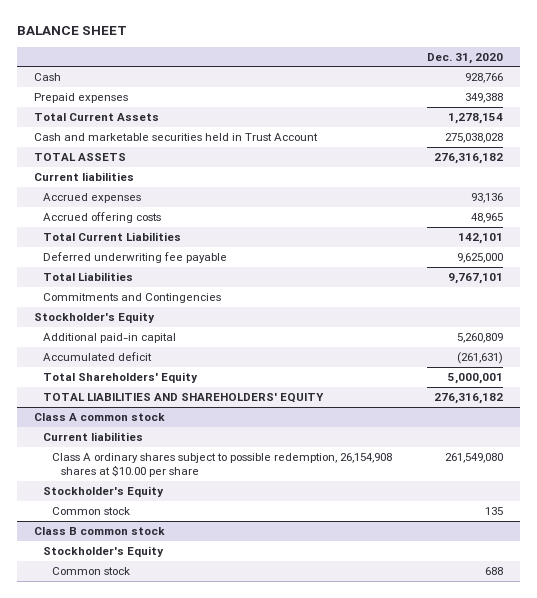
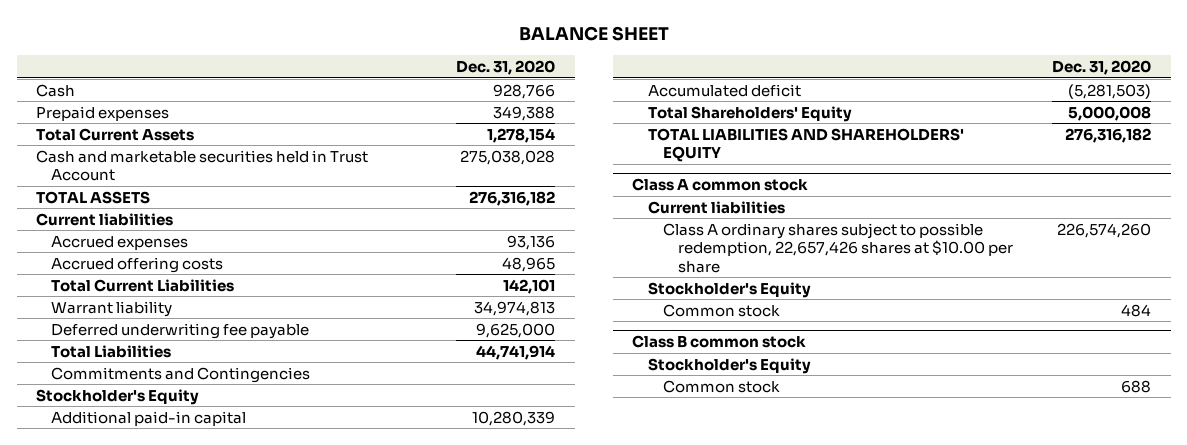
+ Warrant liability | 34,974,813
- Total Liabilities | 9,767,101
+ Total Liabilities | 44,741,914
- Additional paid-in capital | 5,260,809
- Accumulated deficit | (261,631)
- Total Shareholders' Equity | 5,000,001
+ Additional paid-in capital | 10,280,339
+ Accumulated deficit | (5,281,503)
+ Total Shareholders' Equity | 5,000,008
@ Class A common stock
- Class A ordinary shares subject to possible redemption, 26,154,908 shares at $10.00 per share | 261,549,080
+ Class A ordinary shares subject to possible redemption, 22,657,426 shares at $10.00 per share | 226,574,260
- Common stock | 135
+ Common stock | 484

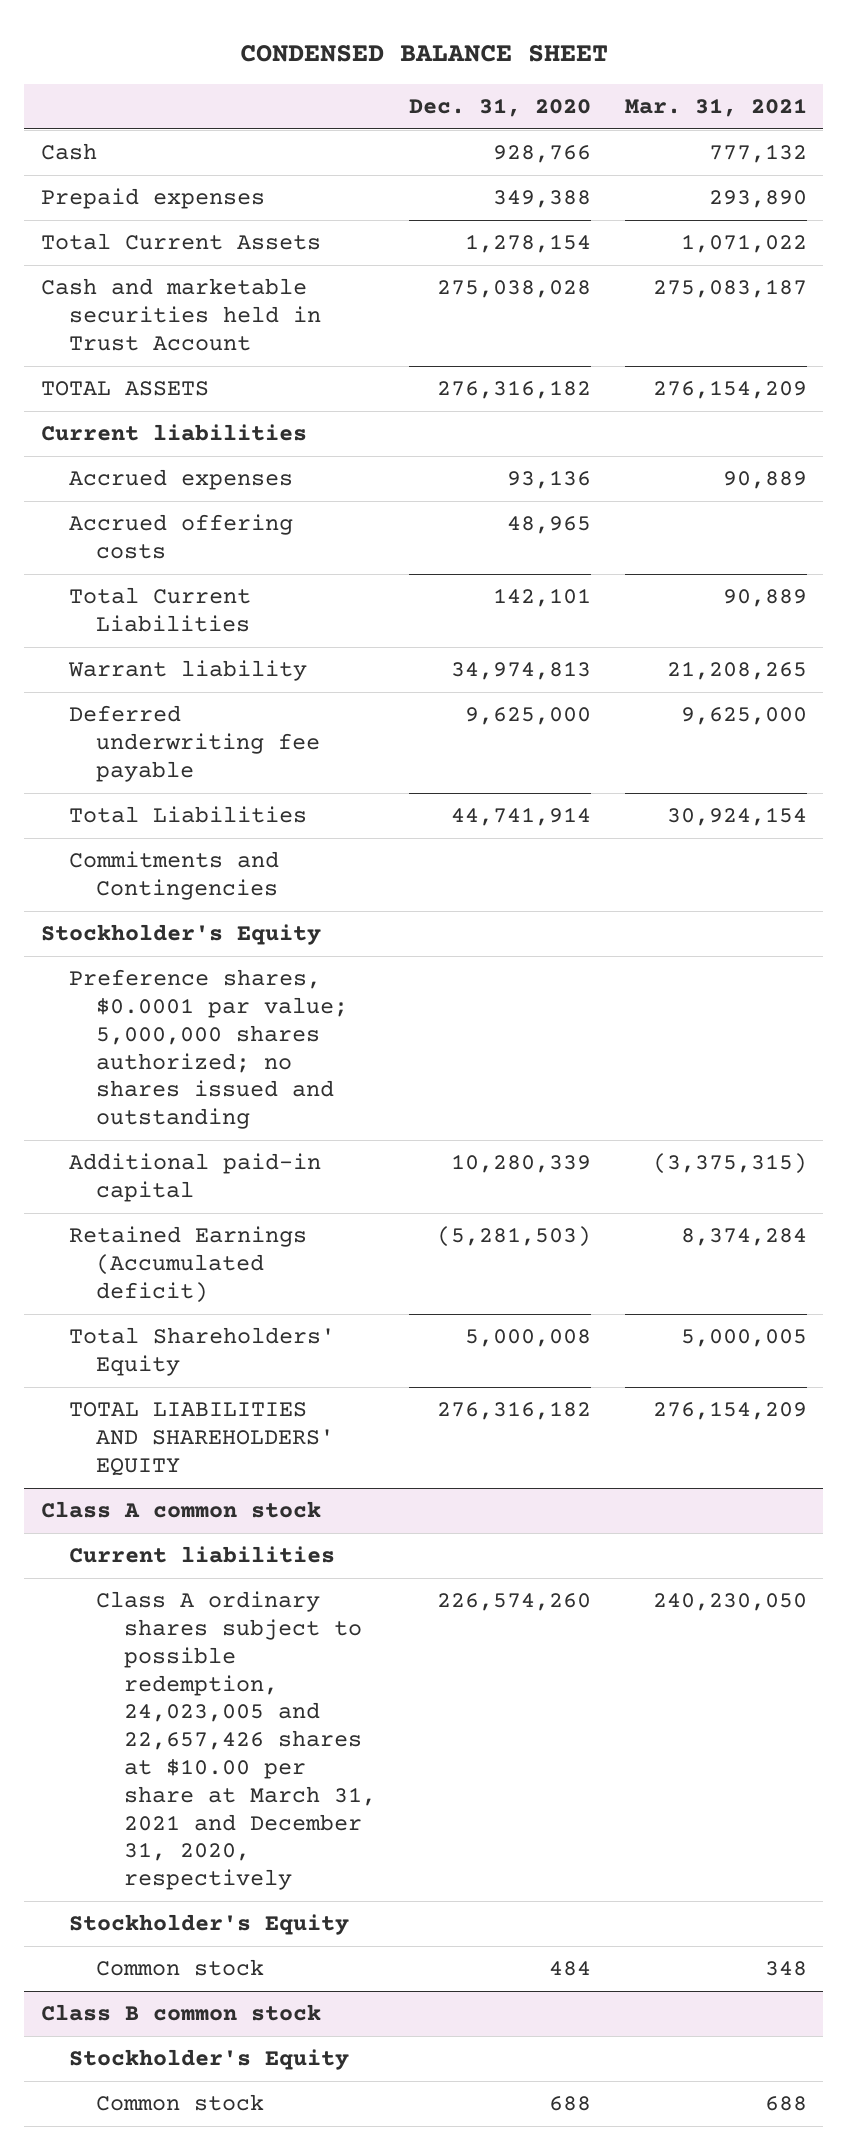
- BALANCE SHEET
+ CONDENSED BALANCE SHEET
- | Dec. 31, 2020
+ | Dec. 31, 2020 | Mar. 31, 2021
+ Preference shares, $0.0001 par value; 5,000,000 shares authorized; no shares issued and outstanding
- Accumulated deficit | (5,281,503)
+ Retained Earnings (Accumulated deficit) | (5,281,503) | 8,374,284
@ Class A common stock
- Class A ordinary shares subject to possible redemption, 22,657,426 shares at $10.00 per share | 226,574,260
+ Class A ordinary shares subject to possible redemption, 24,023,005 and 22,657,426 shares at $10.00 per share at March 31, 2021 and December 31, 2020, respectively | 226,574,260 | 240,230,050

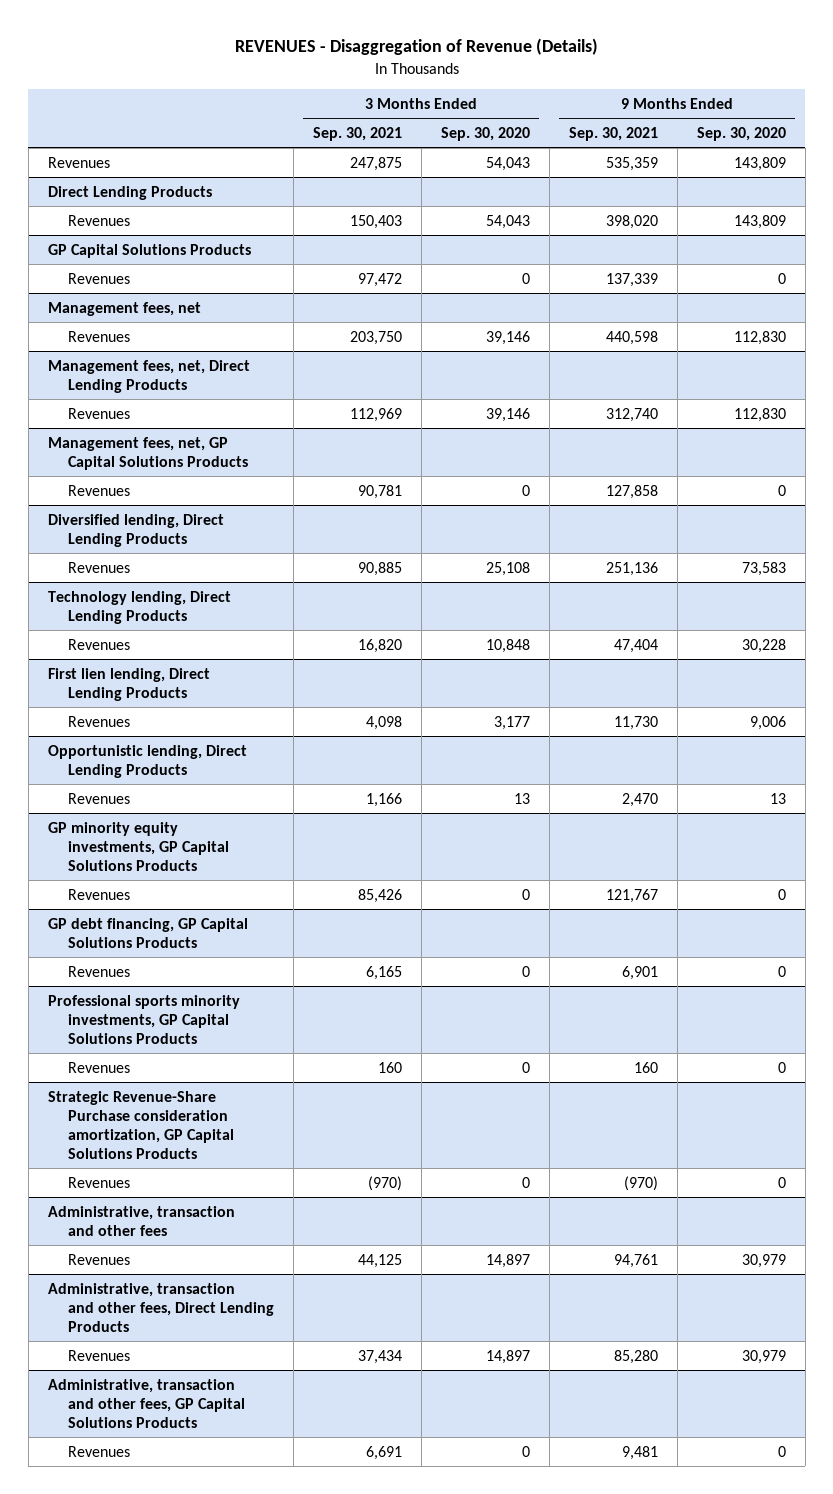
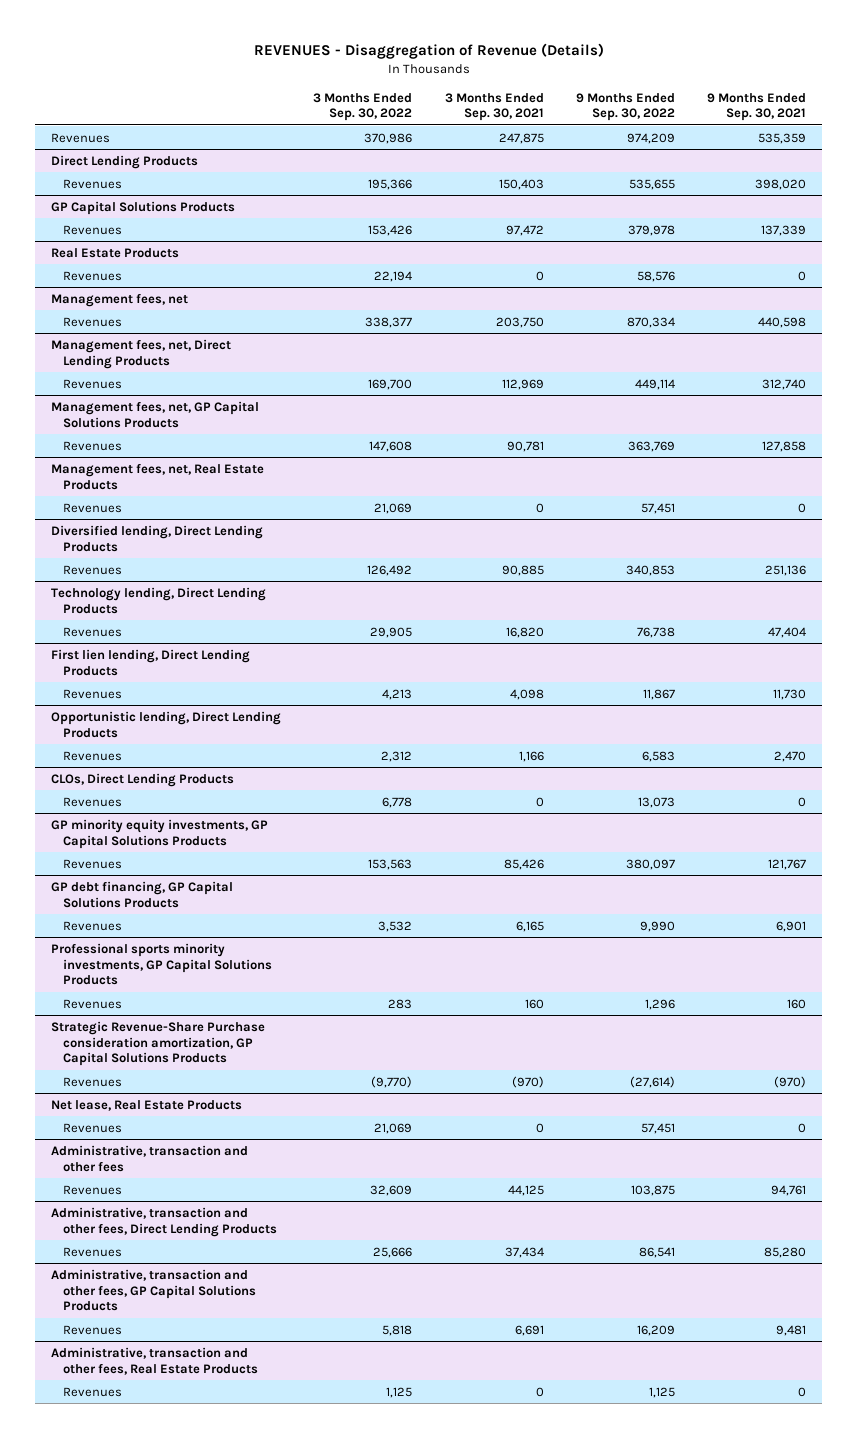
- | 3 Months Ended Sep. 30, 2021 | 3 Months Ended Sep. 30, 2020 | 9 Months Ended Sep. 30, 2021 | 9 Months Ended Sep. 30, 2020
+ | 3 Months Ended Sep. 30, 2022 | 3 Months Ended Sep. 30, 2021 | 9 Months Ended Sep. 30, 2022 | 9 Months Ended Sep. 30, 2021
+ Real Estate Products
+ Revenues | 22,194 | 0 | 58,576 | 0
+ Management fees, net, Real Estate Products
+ Revenues | 21,069 | 0 | 57,451 | 0
+ CLOs, Direct Lending Products
+ Revenues | 6,778 | 0 | 13,073 | 0
+ Net lease, Real Estate Products
+ Revenues | 21,069 | 0 | 57,451 | 0
+ Administrative, transaction and other fees, Real Estate Products
+ Revenues | 1,125 | 0 | 1,125 | 0

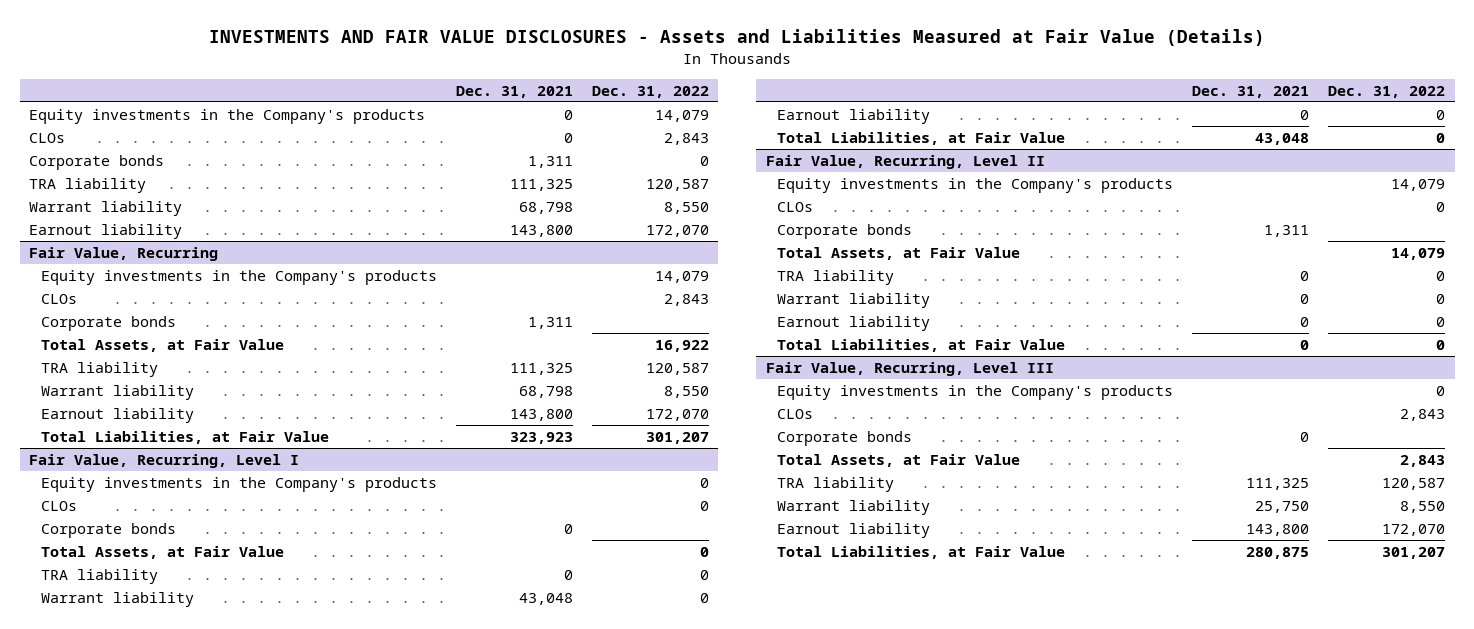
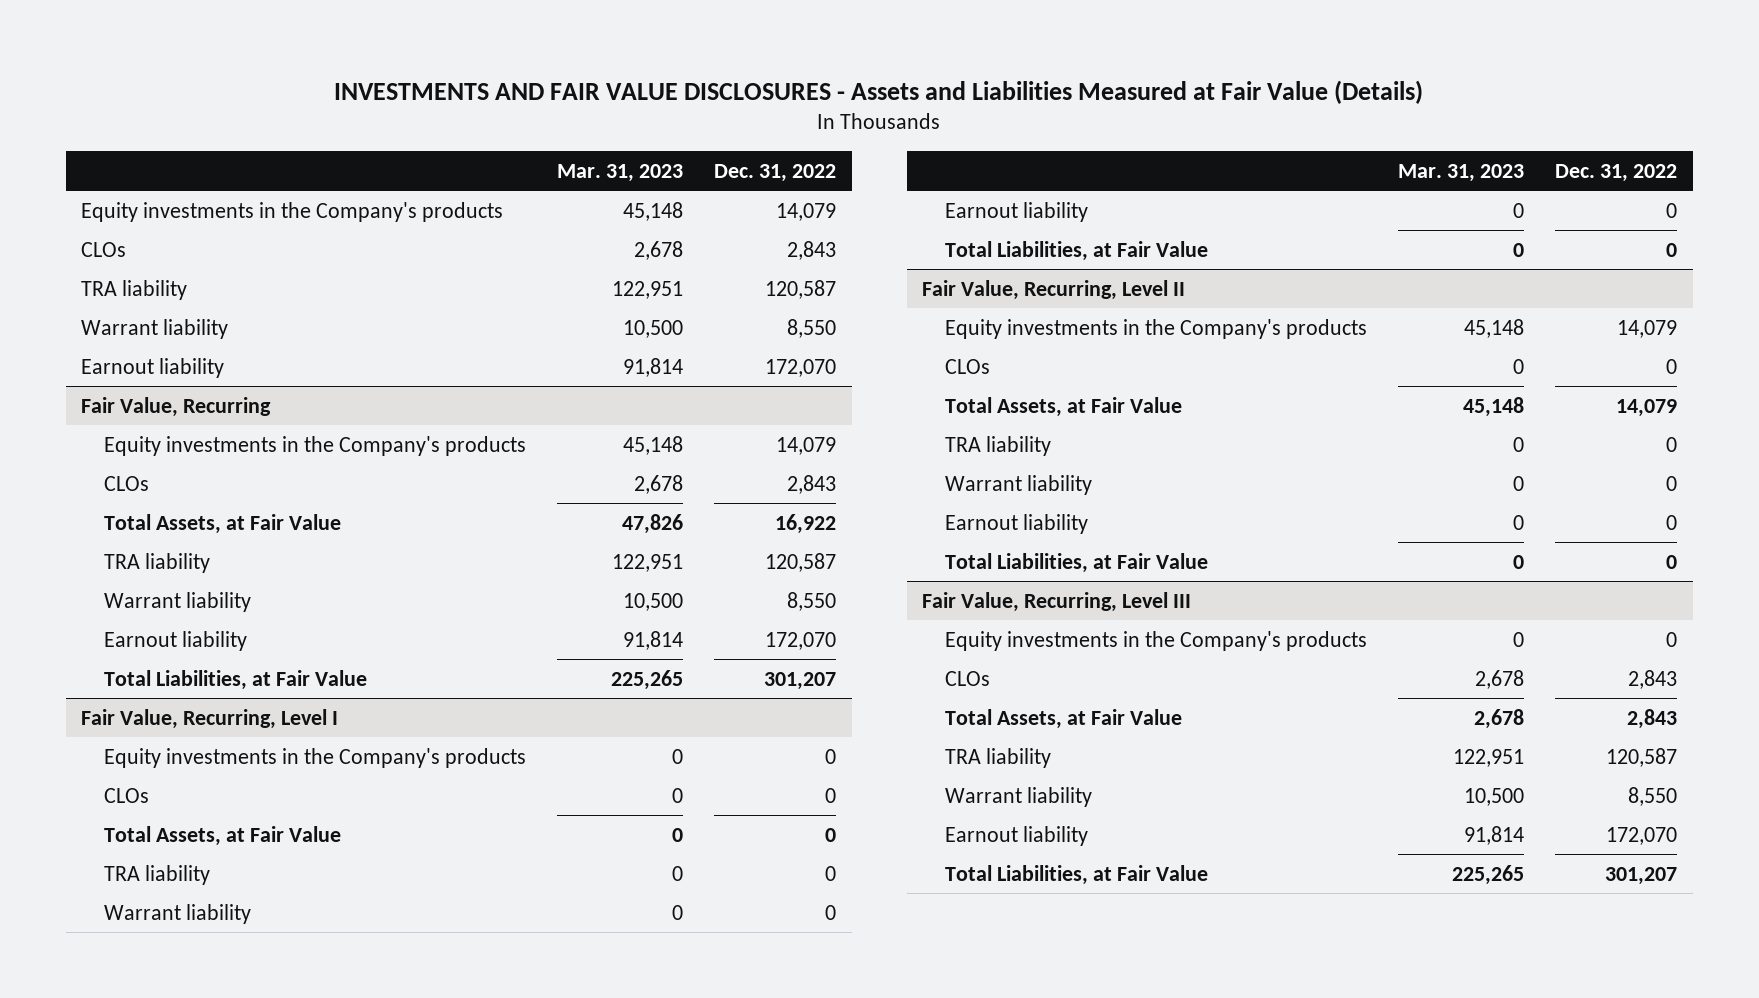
- | Dec. 31, 2021 | Dec. 31, 2022
+ | Mar. 31, 2023 | Dec. 31, 2022
- Corporate bonds | 1,311 | 0
@ Fair Value, Recurring
- Corporate bonds | 1,311 |
@ Fair Value, Recurring, Level I
- Corporate bonds | 0 |
@ Fair Value, Recurring, Level II
- Corporate bonds | 1,311 |
@ Fair Value, Recurring, Level III
- Corporate bonds | 0 |

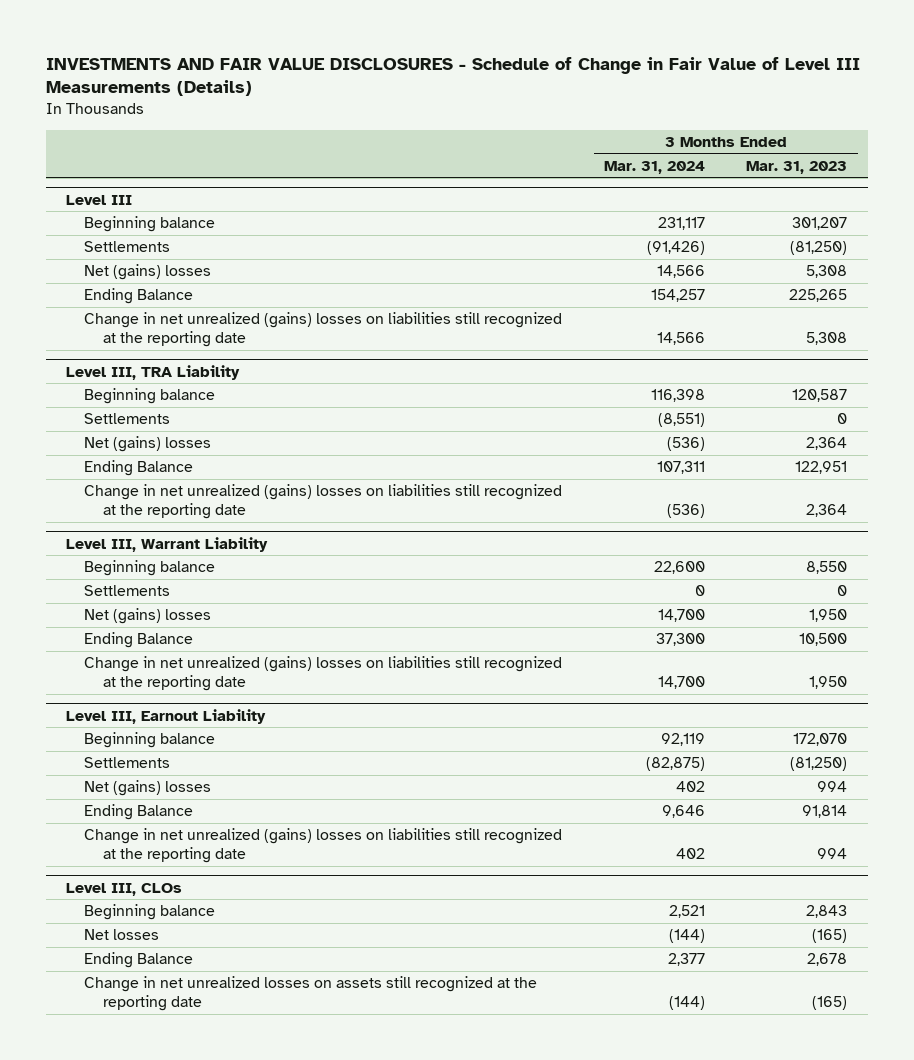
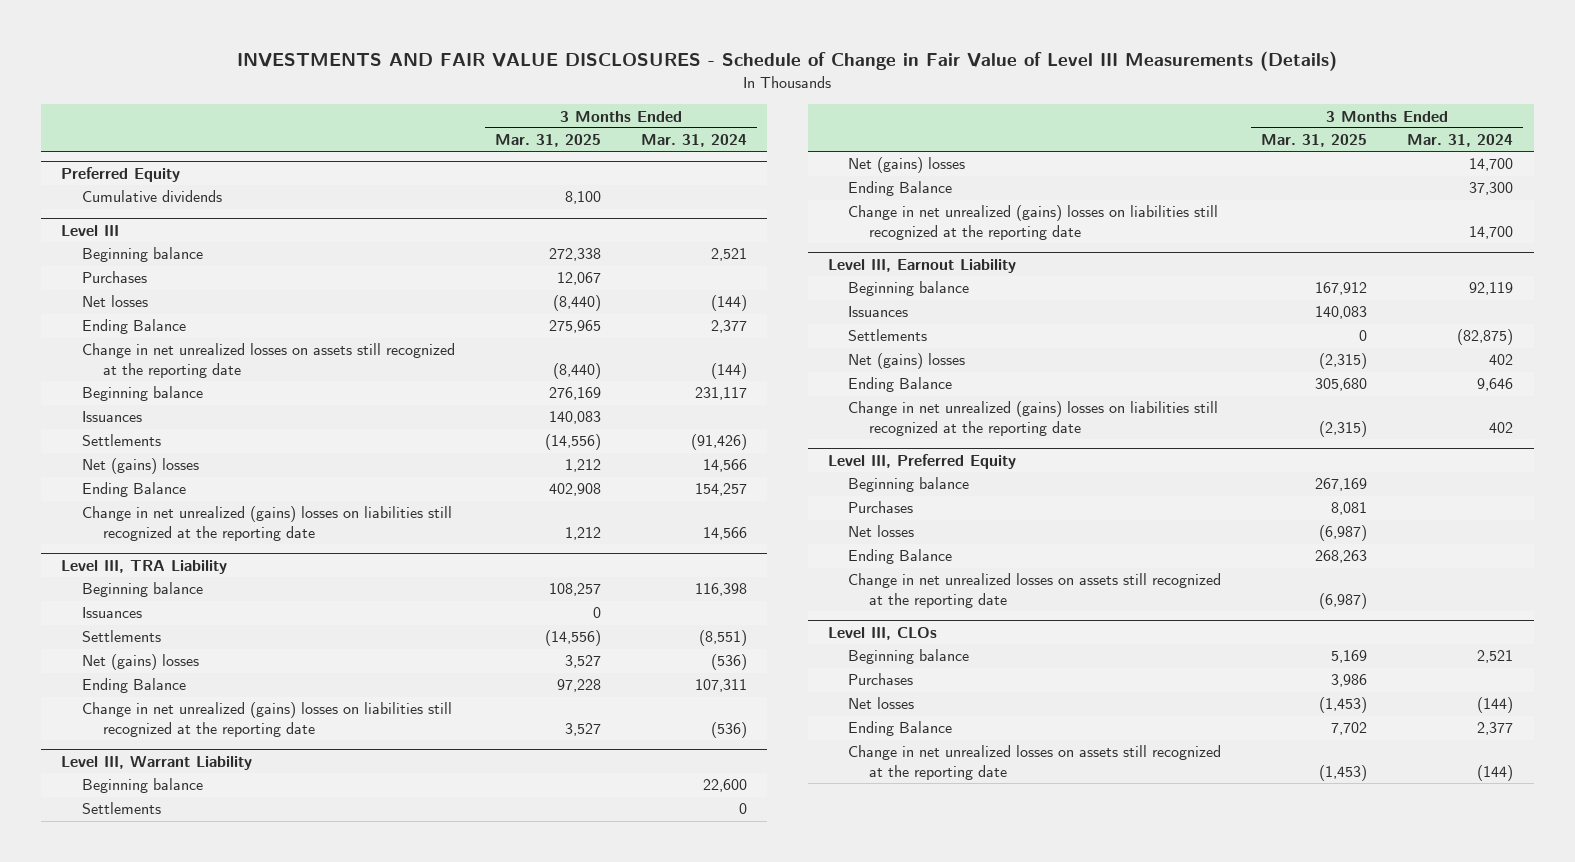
- | 3 Months Ended Mar. 31, 2024 | 3 Months Ended Mar. 31, 2023
+ | 3 Months Ended Mar. 31, 2025 | 3 Months Ended Mar. 31, 2024
+ Preferred Equity
+ Cumulative dividends | 8,100 |
@ Level III
+ Beginning balance | 272,338 | 2,521
+ Purchases | 12,067 |
+ Net losses | (8,440) | (144)
+ Ending Balance | 275,965 | 2,377
+ Change in net unrealized losses on assets still recognized at the reporting date | (8,440) | (144)
+ Issuances | 140,083 |
@ Level III, TRA Liability
+ Issuances | 0 |
@ Level III, Earnout Liability
+ Issuances | 140,083 |
+ Level III, Preferred Equity
+ Beginning balance | 267,169 |
+ Purchases | 8,081 |
+ Net losses | (6,987) |
+ Ending Balance | 268,263 |
+ Change in net unrealized losses on assets still recognized at the reporting date | (6,987) |
@ Level III, CLOs
+ Purchases | 3,986 |

